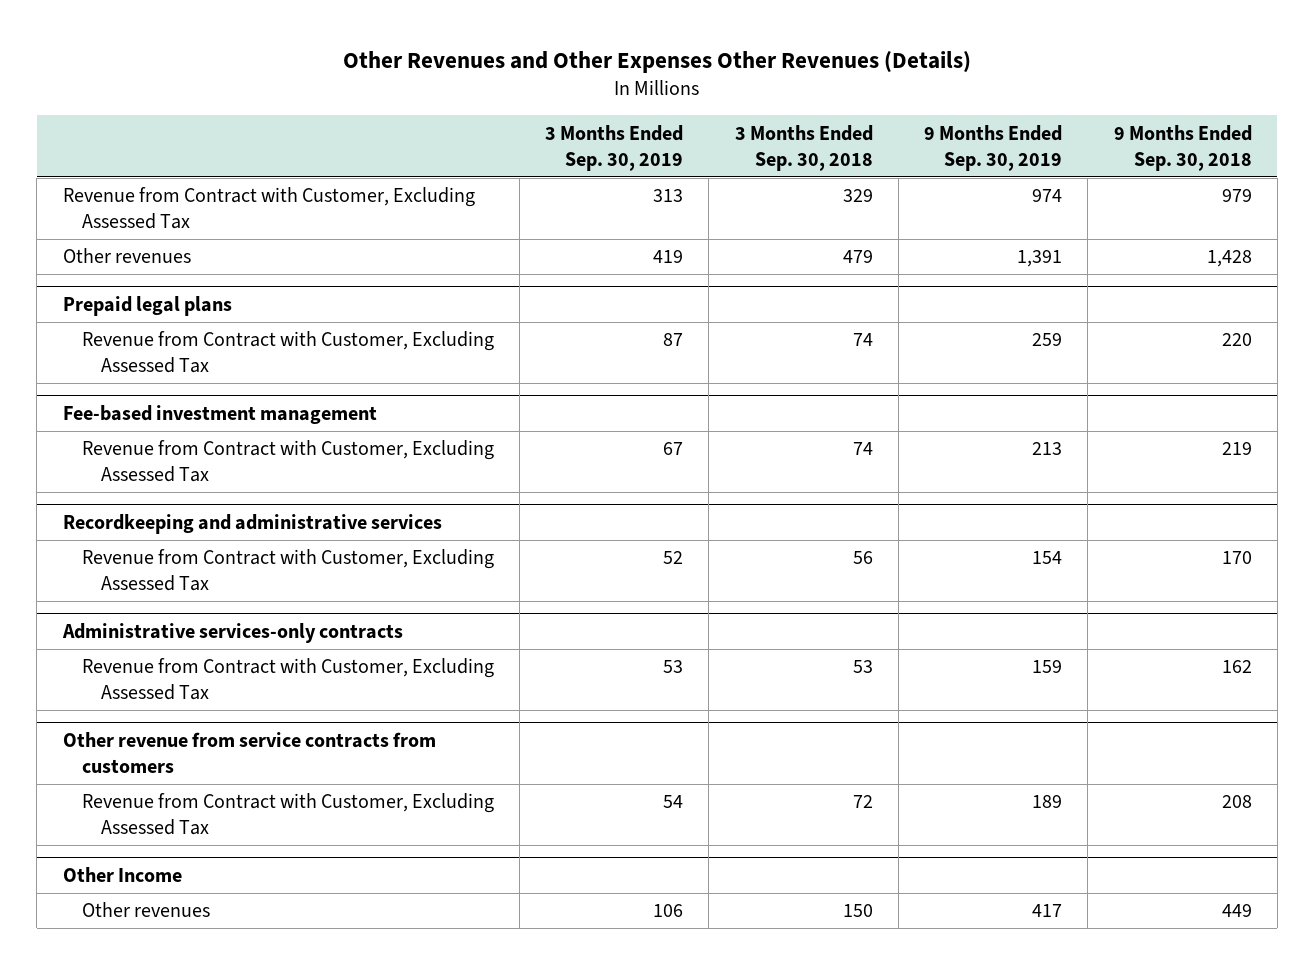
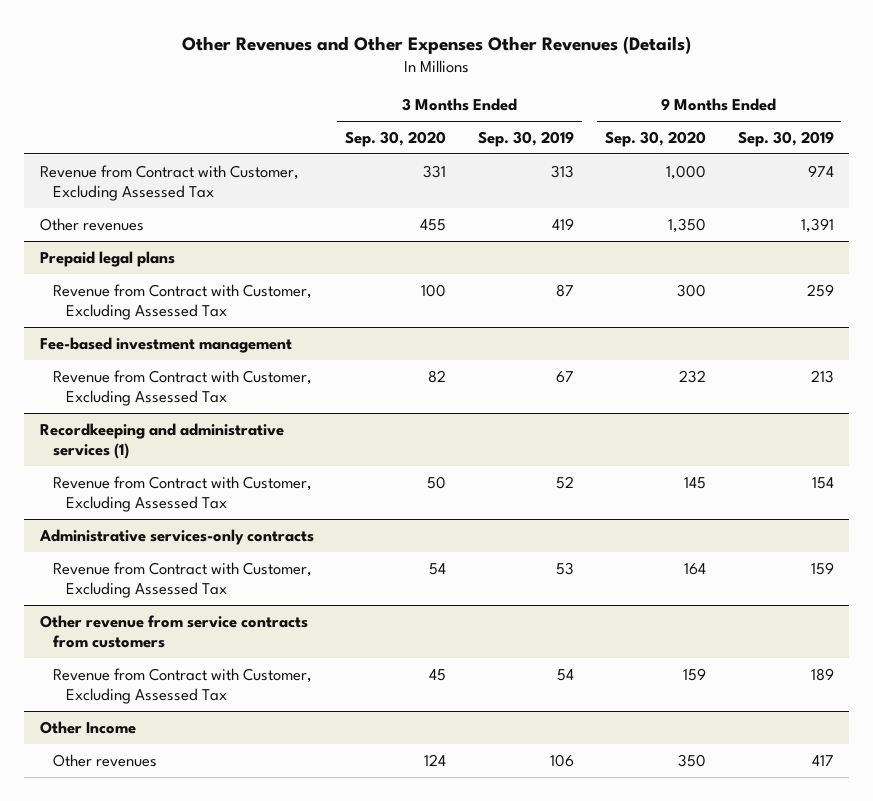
- | 3 Months Ended Sep. 30, 2019 | 3 Months Ended Sep. 30, 2018 | 9 Months Ended Sep. 30, 2019 | 9 Months Ended Sep. 30, 2018
+ | 3 Months Ended Sep. 30, 2020 | 3 Months Ended Sep. 30, 2019 | 9 Months Ended Sep. 30, 2020 | 9 Months Ended Sep. 30, 2019
- Recordkeeping and administrative services
+ Recordkeeping and administrative services (1)

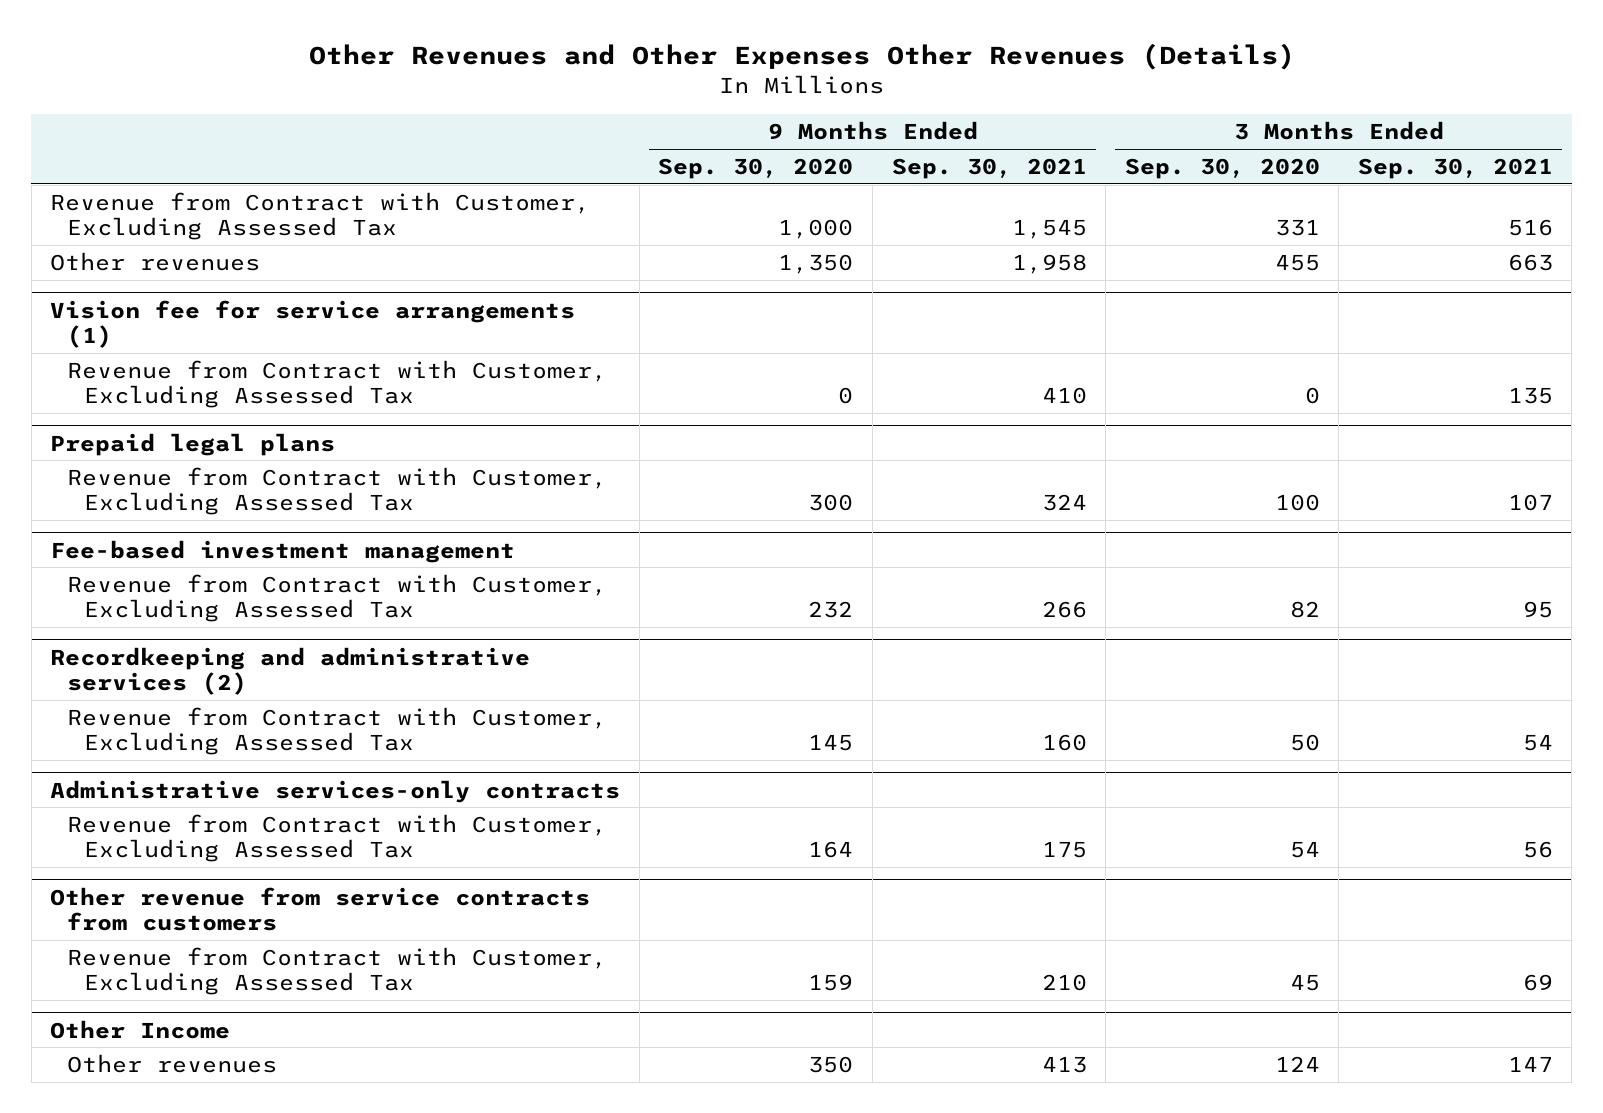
- | 3 Months Ended Sep. 30, 2020 | 3 Months Ended Sep. 30, 2019 | 9 Months Ended Sep. 30, 2020 | 9 Months Ended Sep. 30, 2019
+ | 9 Months Ended Sep. 30, 2020 | 9 Months Ended Sep. 30, 2021 | 3 Months Ended Sep. 30, 2020 | 3 Months Ended Sep. 30, 2021
+ Vision fee for service arrangements (1)
+ Revenue from Contract with Customer, Excluding Assessed Tax | 0 | 410 | 0 | 135
- Recordkeeping and administrative services (1)
+ Recordkeeping and administrative services (2)

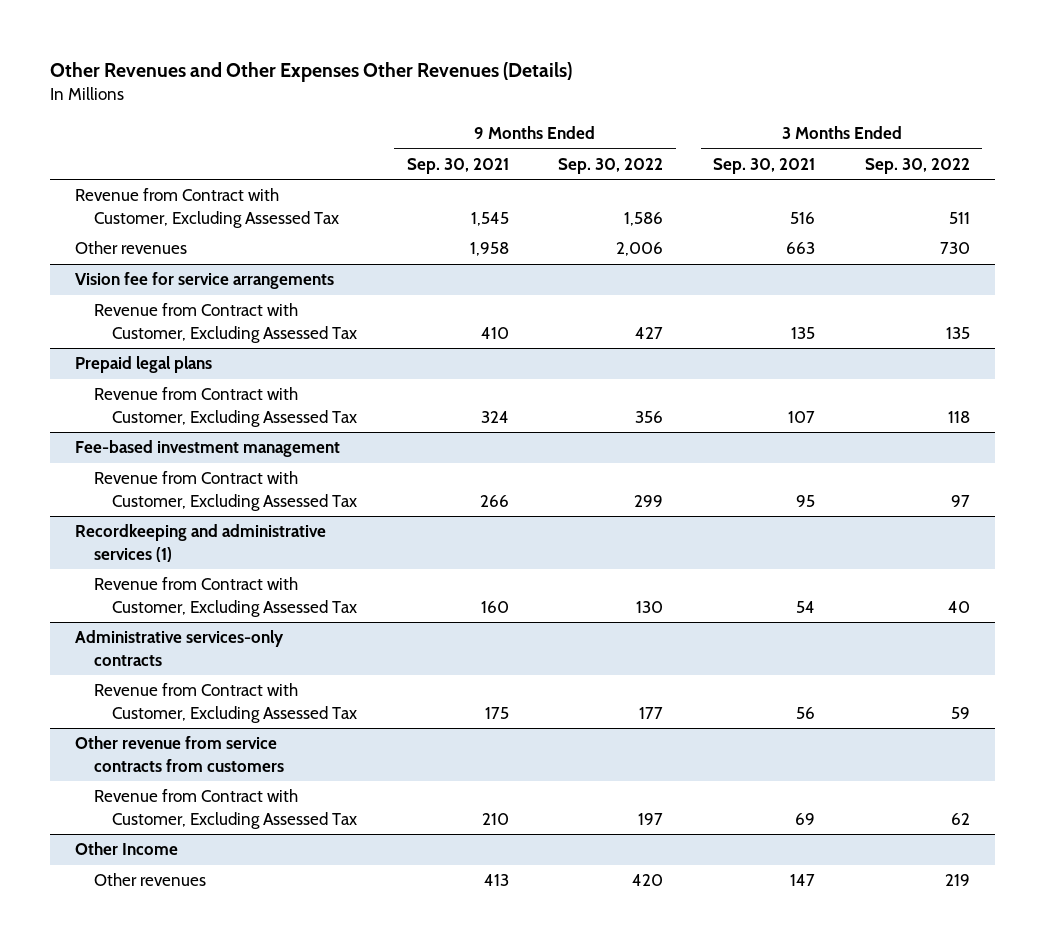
- | 9 Months Ended Sep. 30, 2020 | 9 Months Ended Sep. 30, 2021 | 3 Months Ended Sep. 30, 2020 | 3 Months Ended Sep. 30, 2021
+ | 9 Months Ended Sep. 30, 2021 | 9 Months Ended Sep. 30, 2022 | 3 Months Ended Sep. 30, 2021 | 3 Months Ended Sep. 30, 2022
- Vision fee for service arrangements (1)
+ Vision fee for service arrangements
- Recordkeeping and administrative services (2)
+ Recordkeeping and administrative services (1)

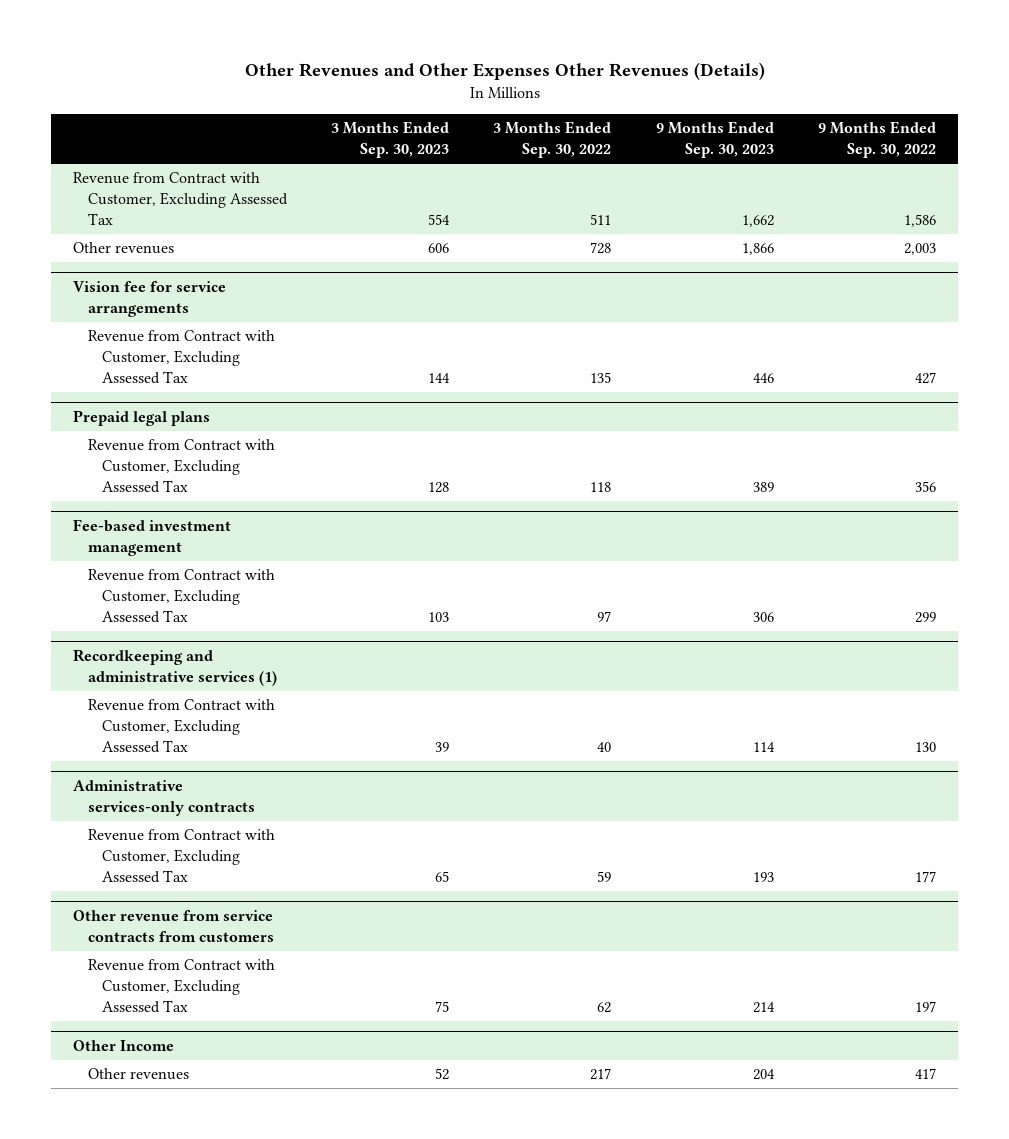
- | 9 Months Ended Sep. 30, 2021 | 9 Months Ended Sep. 30, 2022 | 3 Months Ended Sep. 30, 2021 | 3 Months Ended Sep. 30, 2022
+ | 3 Months Ended Sep. 30, 2023 | 3 Months Ended Sep. 30, 2022 | 9 Months Ended Sep. 30, 2023 | 9 Months Ended Sep. 30, 2022
- Other revenues | 1,958 | 2,006 | 663 | 730
+ Other revenues | 606 | 728 | 1,866 | 2,003
@ Other Income
- Other revenues | 413 | 420 | 147 | 219
+ Other revenues | 52 | 217 | 204 | 417

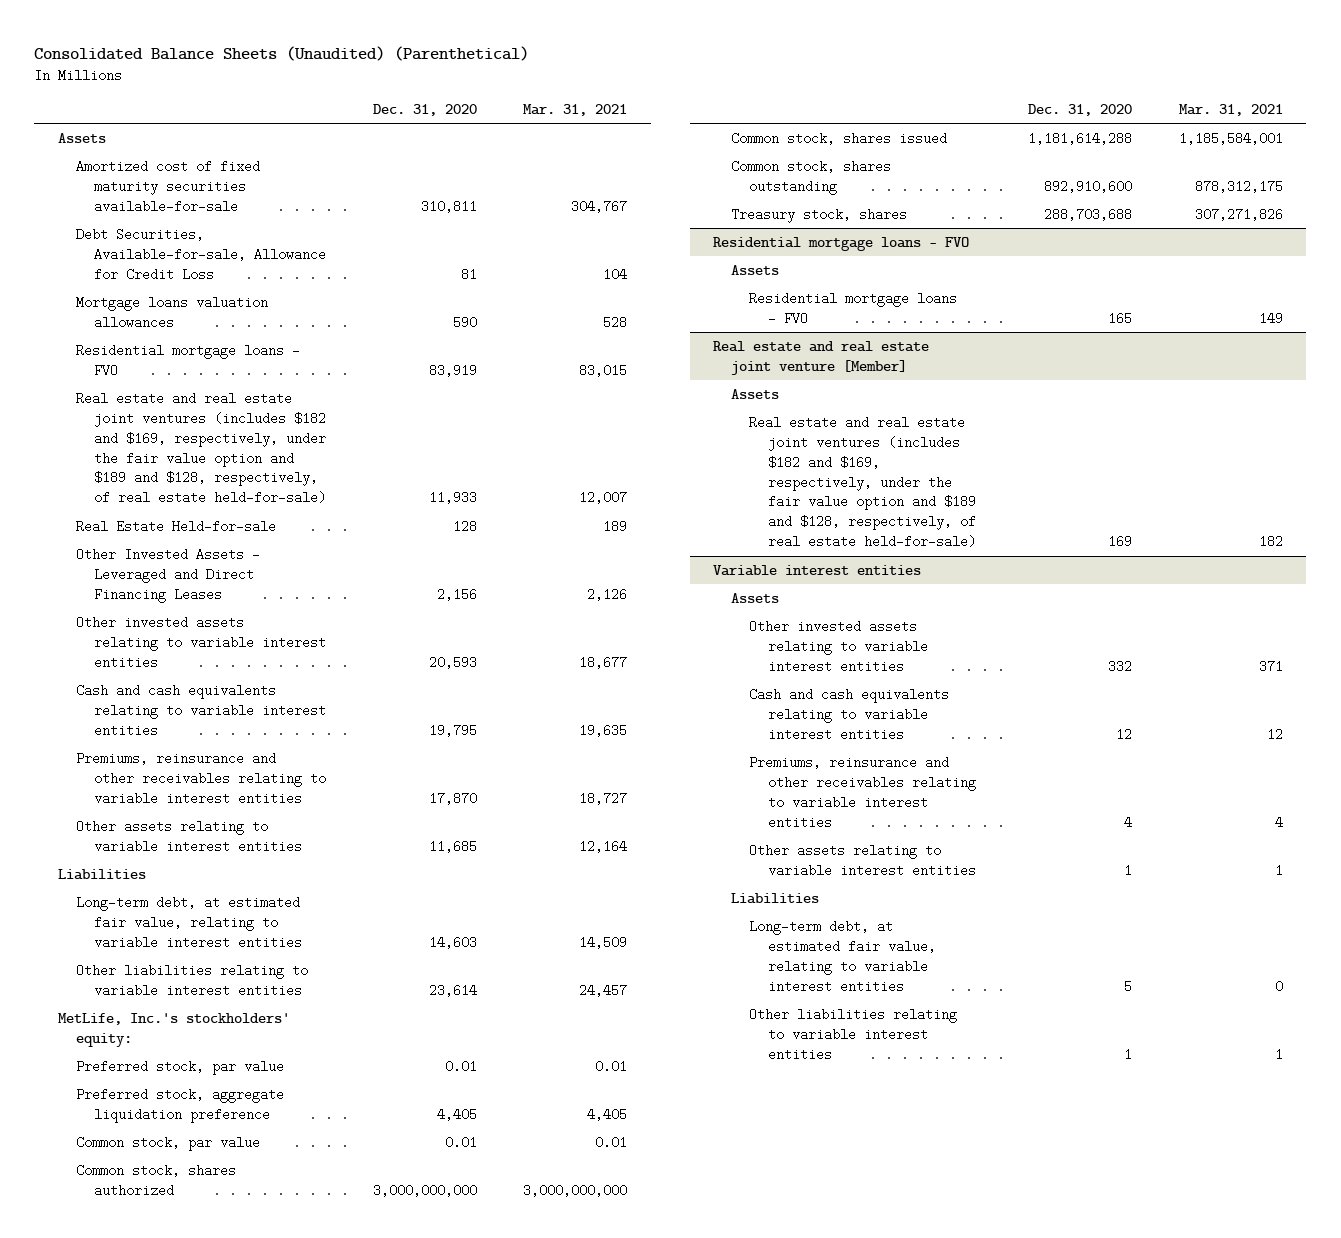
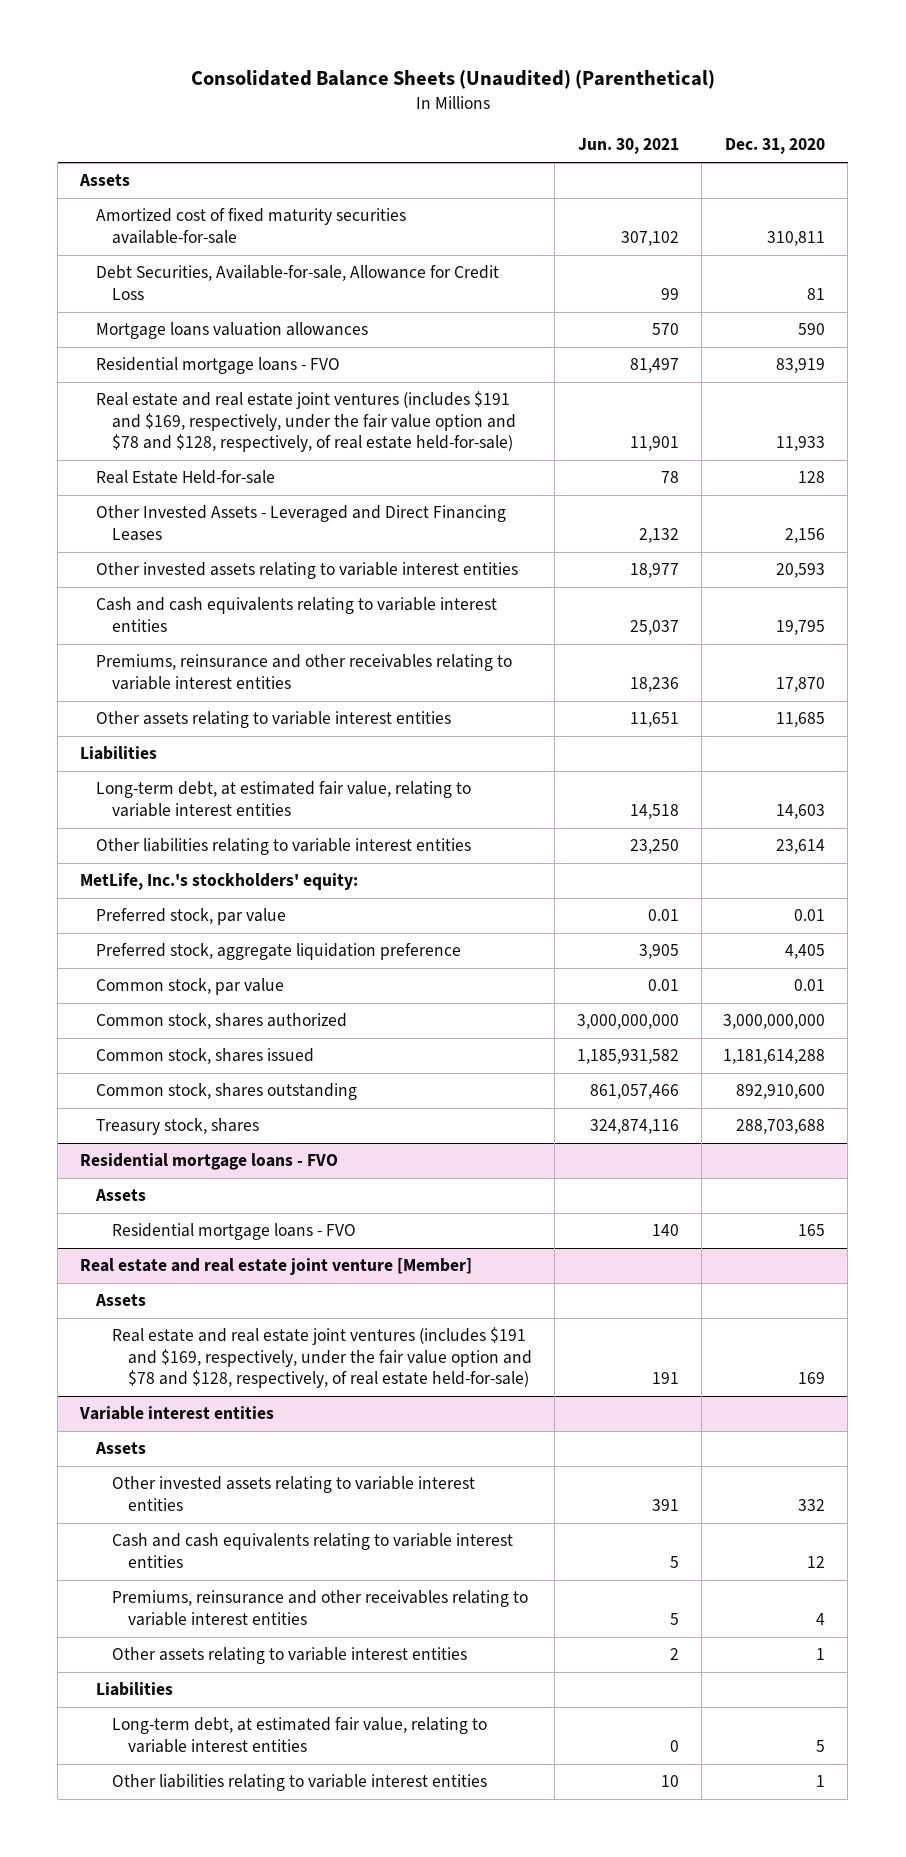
- | Dec. 31, 2020 | Mar. 31, 2021
+ | Jun. 30, 2021 | Dec. 31, 2020
- Real estate and real estate joint ventures (includes $182 and $169, respectively, under the fair value option and $189 and $128, respectively, of real estate held-for-sale) | 11,933 | 12,007
+ Real estate and real estate joint ventures (includes $191 and $169, respectively, under the fair value option and $78 and $128, respectively, of real estate held-for-sale) | 11,901 | 11,933
@ Real estate and real estate joint venture [Member]
- Real estate and real estate joint ventures (includes $182 and $169, respectively, under the fair value option and $189 and $128, respectively, of real estate held-for-sale) | 169 | 182
+ Real estate and real estate joint ventures (includes $191 and $169, respectively, under the fair value option and $78 and $128, respectively, of real estate held-for-sale) | 191 | 169

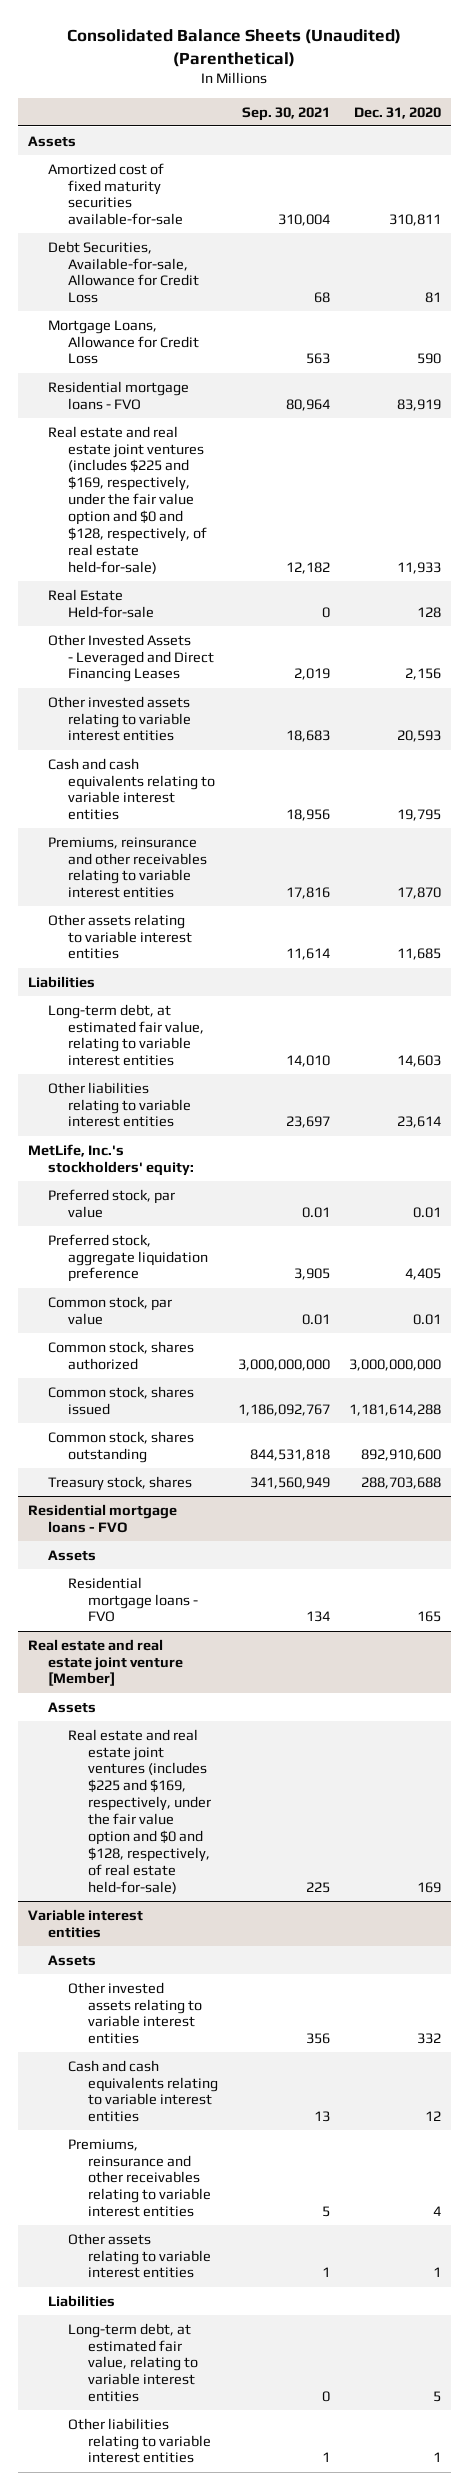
- | Jun. 30, 2021 | Dec. 31, 2020
+ | Sep. 30, 2021 | Dec. 31, 2020
- Mortgage loans valuation allowances | 570 | 590
+ Mortgage Loans, Allowance for Credit Loss | 563 | 590
- Real estate and real estate joint ventures (includes $191 and $169, respectively, under the fair value option and $78 and $128, respectively, of real estate held-for-sale) | 11,901 | 11,933
+ Real estate and real estate joint ventures (includes $225 and $169, respectively, under the fair value option and $0 and $128, respectively, of real estate held-for-sale) | 12,182 | 11,933
@ Real estate and real estate joint venture [Member]
- Real estate and real estate joint ventures (includes $191 and $169, respectively, under the fair value option and $78 and $128, respectively, of real estate held-for-sale) | 191 | 169
+ Real estate and real estate joint ventures (includes $225 and $169, respectively, under the fair value option and $0 and $128, respectively, of real estate held-for-sale) | 225 | 169

